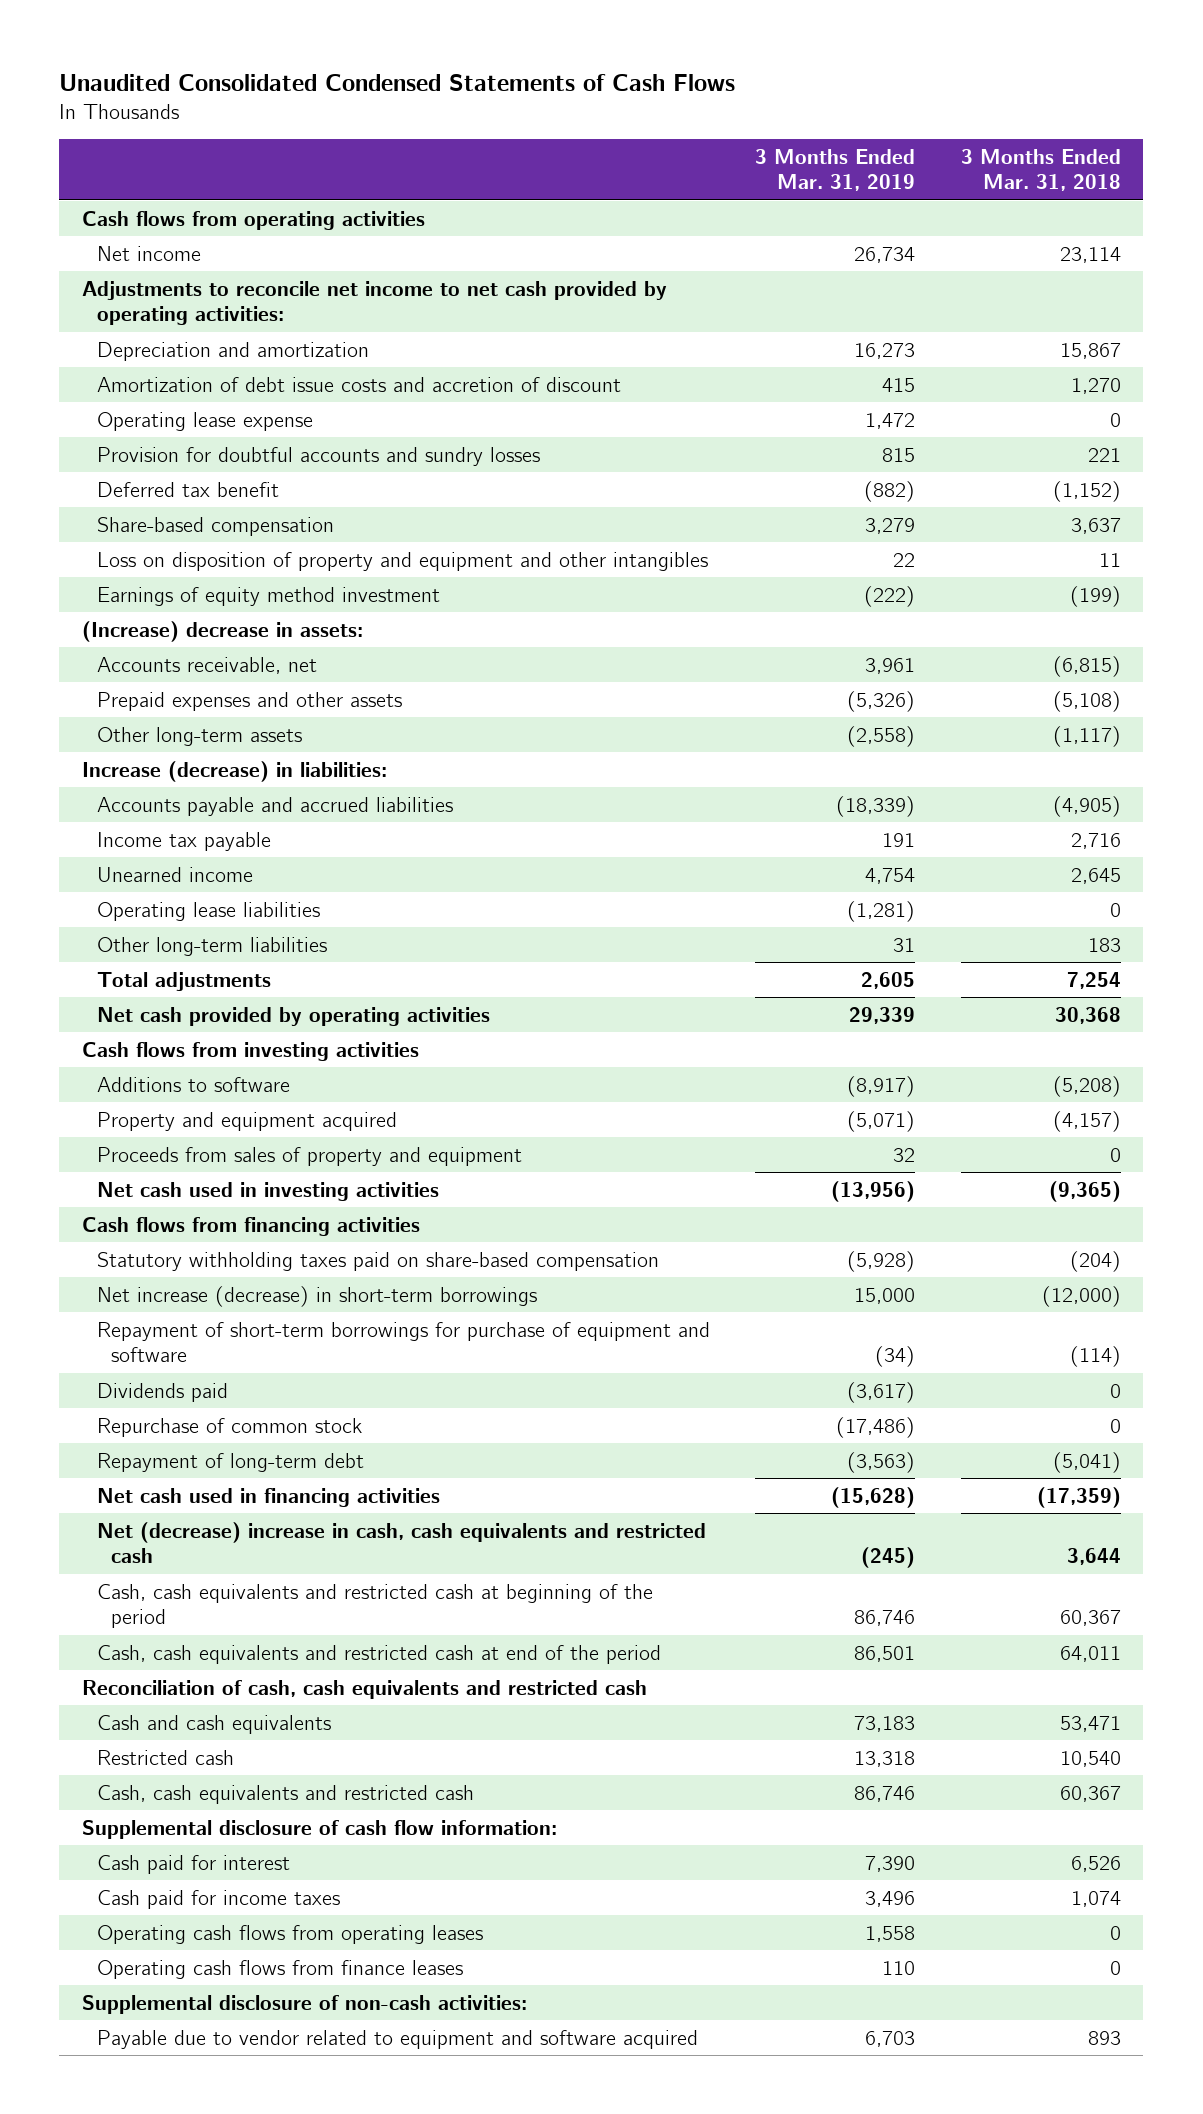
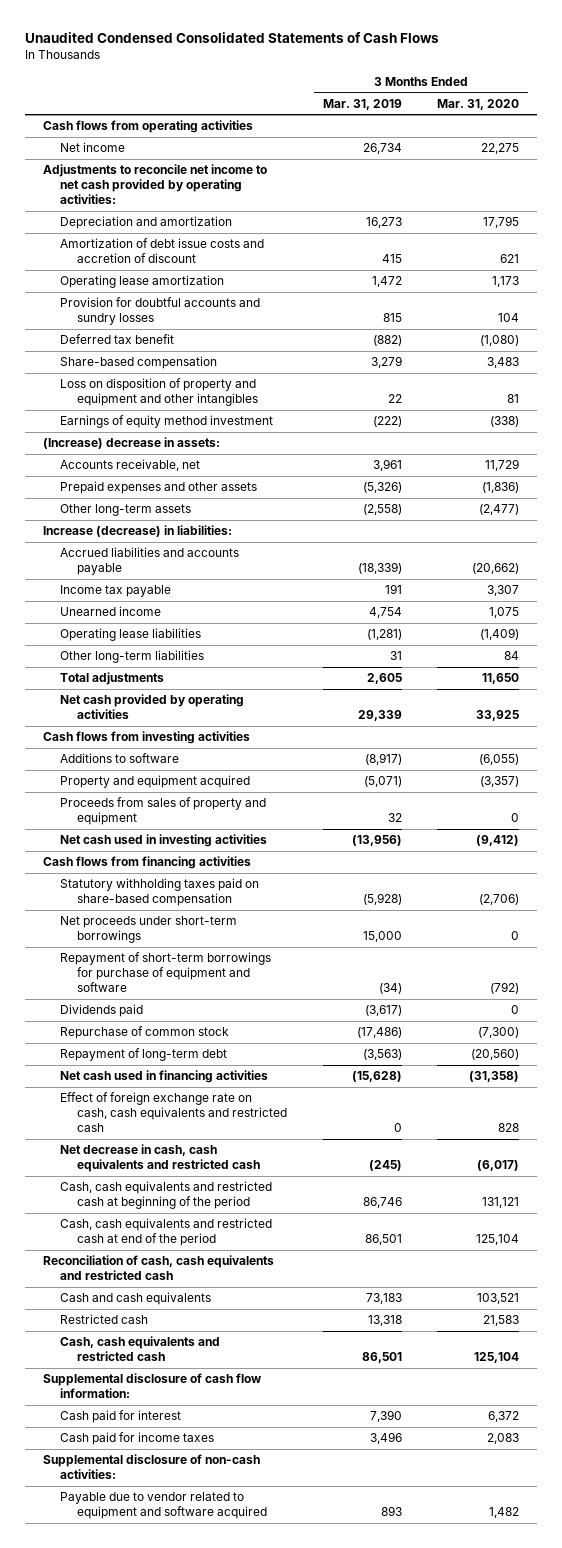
- Unaudited Consolidated Condensed Statements of Cash Flows
+ Unaudited Condensed Consolidated Statements of Cash Flows
- | 3 Months Ended Mar. 31, 2019 | 3 Months Ended Mar. 31, 2018
+ | 3 Months Ended Mar. 31, 2019 | 3 Months Ended Mar. 31, 2020
- Operating lease expense | 1,472 | 0
+ Operating lease amortization | 1,472 | 1,173
- Accounts payable and accrued liabilities | (18,339) | (4,905)
+ Accrued liabilities and accounts payable | (18,339) | (20,662)
- Net increase (decrease) in short-term borrowings | 15,000 | (12,000)
+ Net proceeds under short-term borrowings | 15,000 | 0
- Net (decrease) increase in cash, cash equivalents and restricted cash | (245) | 3,644
+ Effect of foreign exchange rate on cash, cash equivalents and restricted cash | 0 | 828
+ Net decrease in cash, cash equivalents and restricted cash | (245) | (6,017)
- Cash, cash equivalents and restricted cash | 86,746 | 60,367
+ Cash, cash equivalents and restricted cash | 86,501 | 125,104
- Operating cash flows from operating leases | 1,558 | 0
- Operating cash flows from finance leases | 110 | 0
- Payable due to vendor related to equipment and software acquired | 6,703 | 893
+ Payable due to vendor related to equipment and software acquired | 893 | 1,482

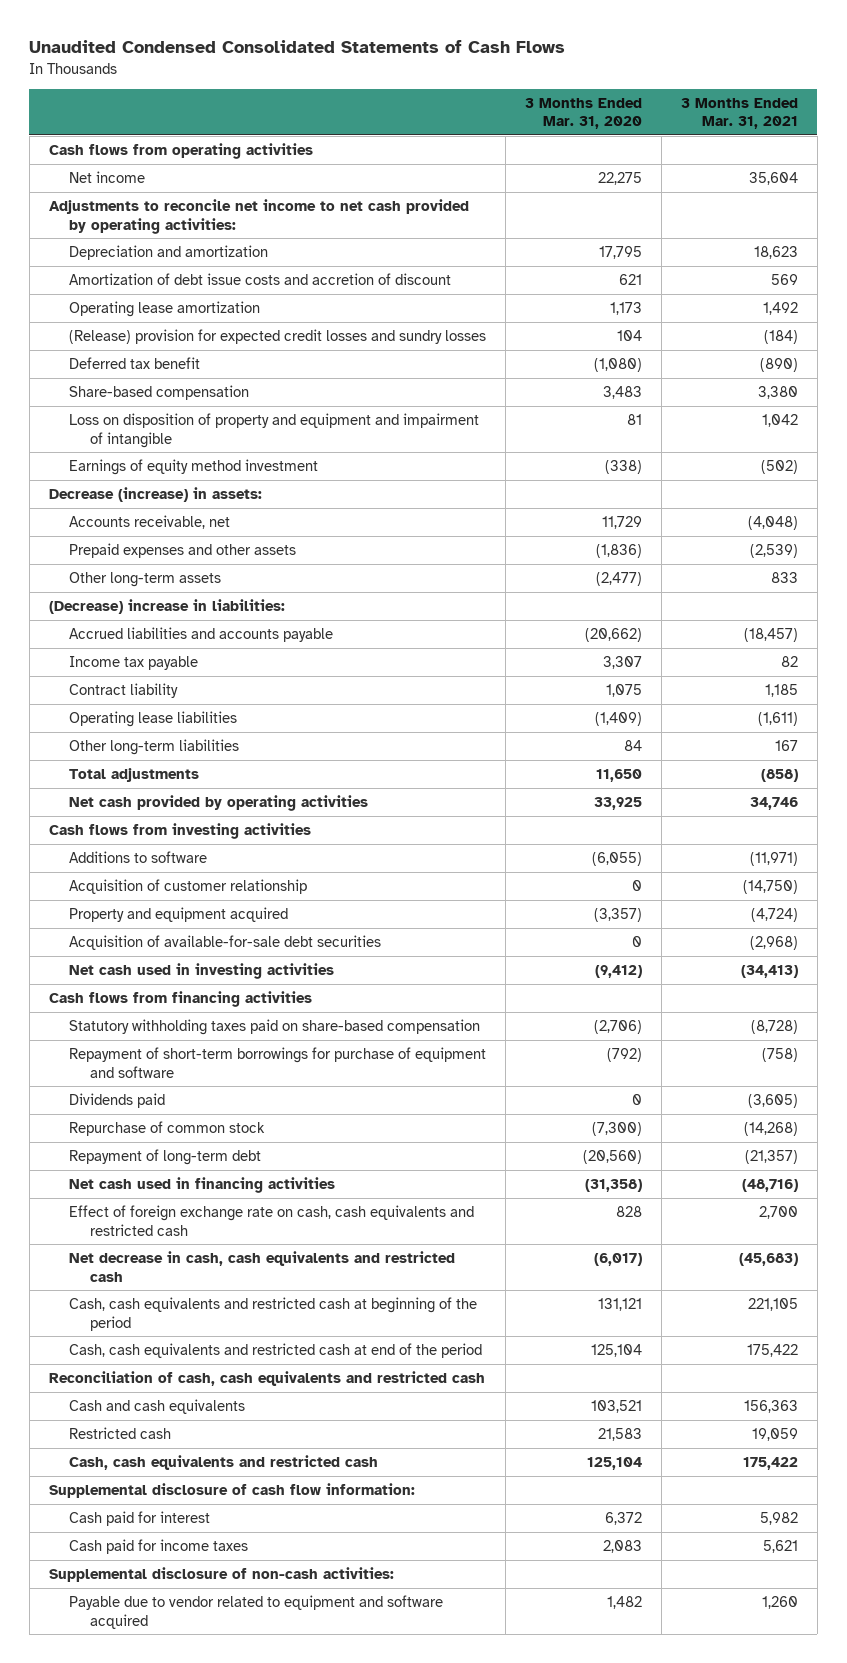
- | 3 Months Ended Mar. 31, 2019 | 3 Months Ended Mar. 31, 2020
+ | 3 Months Ended Mar. 31, 2020 | 3 Months Ended Mar. 31, 2021
- Provision for doubtful accounts and sundry losses | 815 | 104
+ (Release) provision for expected credit losses and sundry losses | 104 | (184)
- Loss on disposition of property and equipment and other intangibles | 22 | 81
+ Loss on disposition of property and equipment and impairment of intangible | 81 | 1,042
- (Increase) decrease in assets:
+ Decrease (increase) in assets:
- Increase (decrease) in liabilities:
+ (Decrease) increase in liabilities:
- Unearned income | 4,754 | 1,075
+ Contract liability | 1,075 | 1,185
+ Acquisition of customer relationship | 0 | (14,750)
- Proceeds from sales of property and equipment | 32 | 0
+ Acquisition of available-for-sale debt securities | 0 | (2,968)
- Net proceeds under short-term borrowings | 15,000 | 0

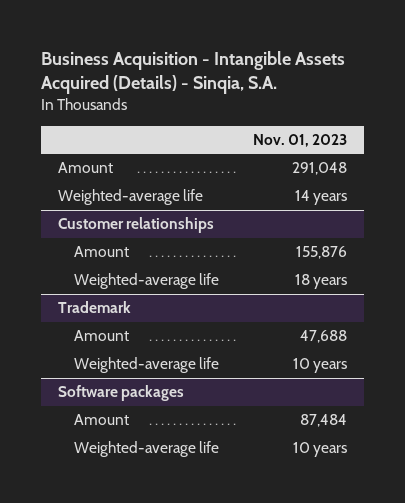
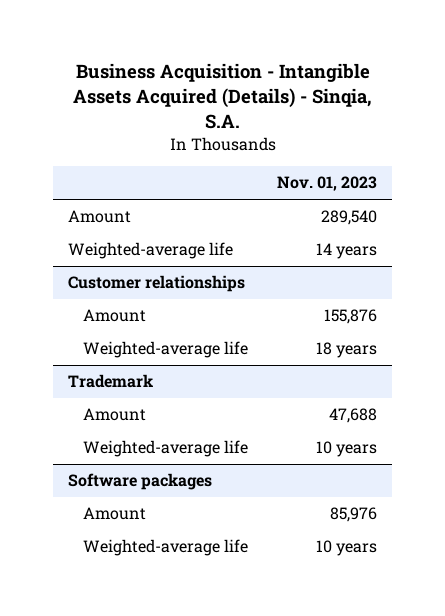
- Amount | 291,048
+ Amount | 289,540
@ Software packages
- Amount | 87,484
+ Amount | 85,976

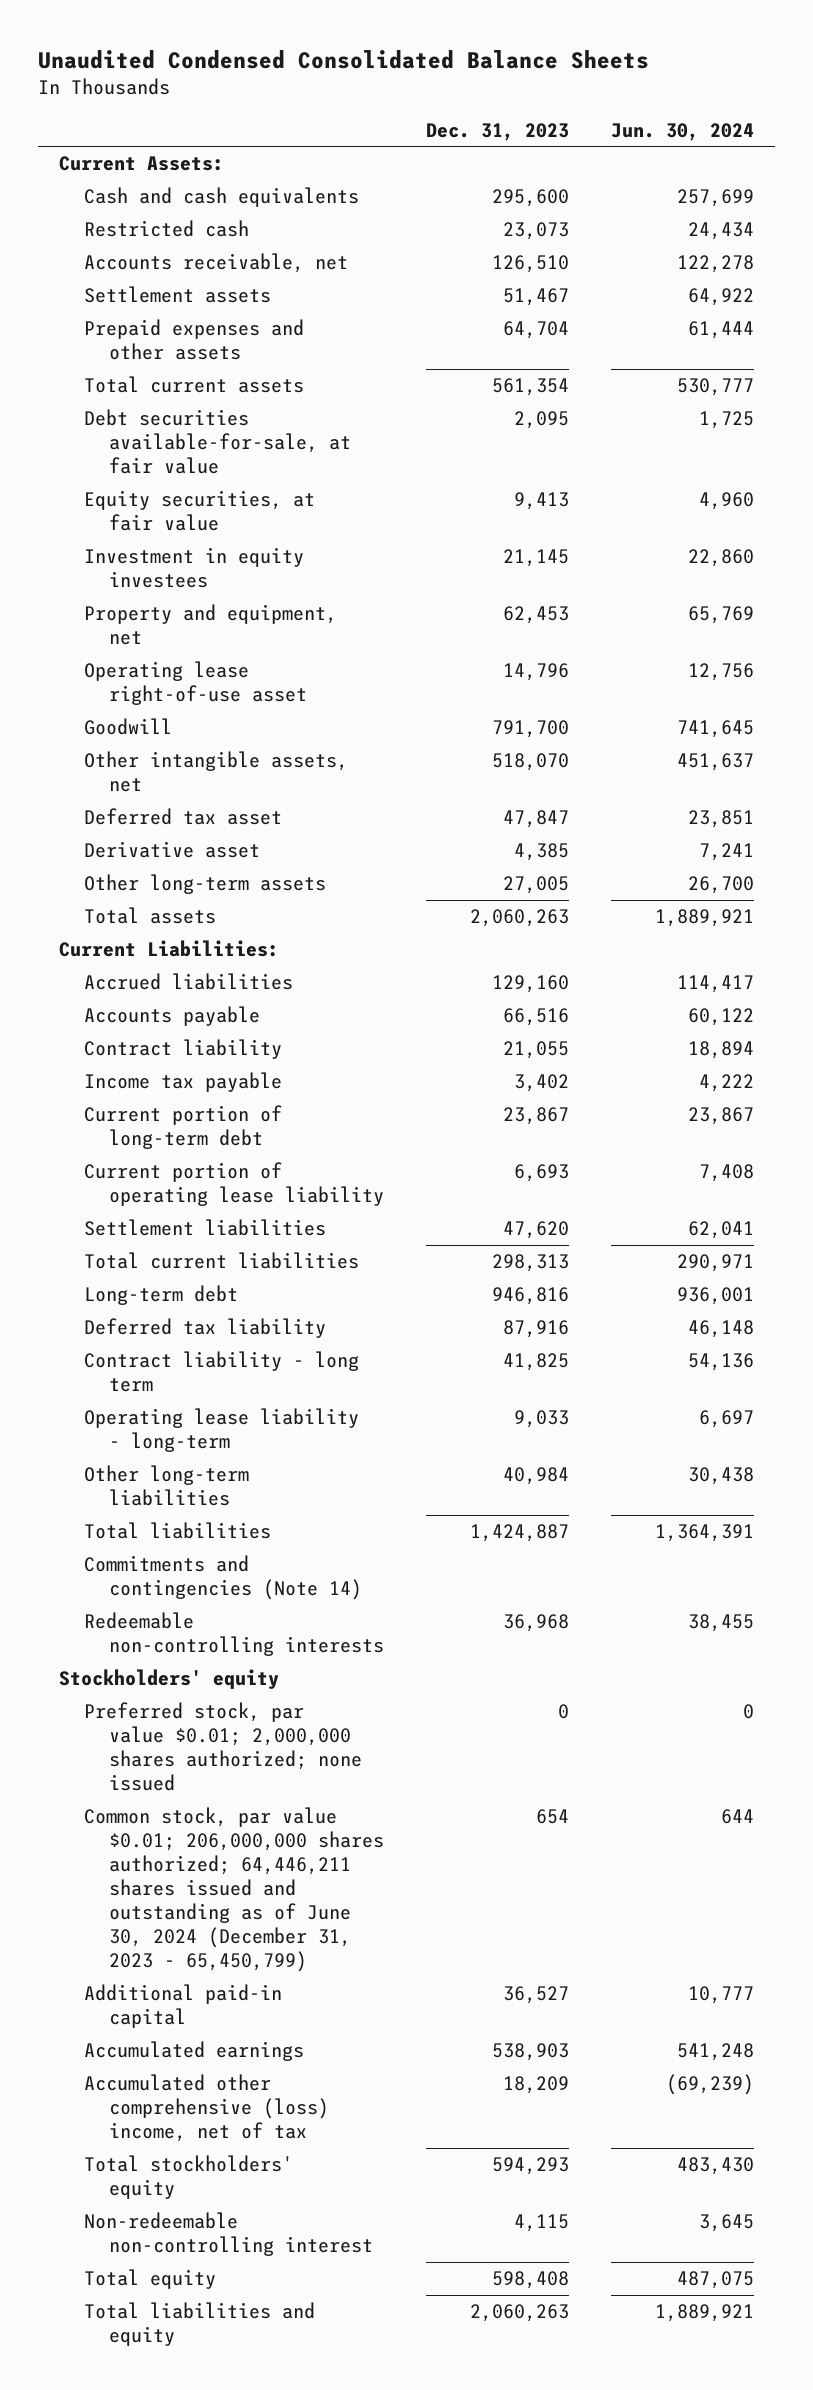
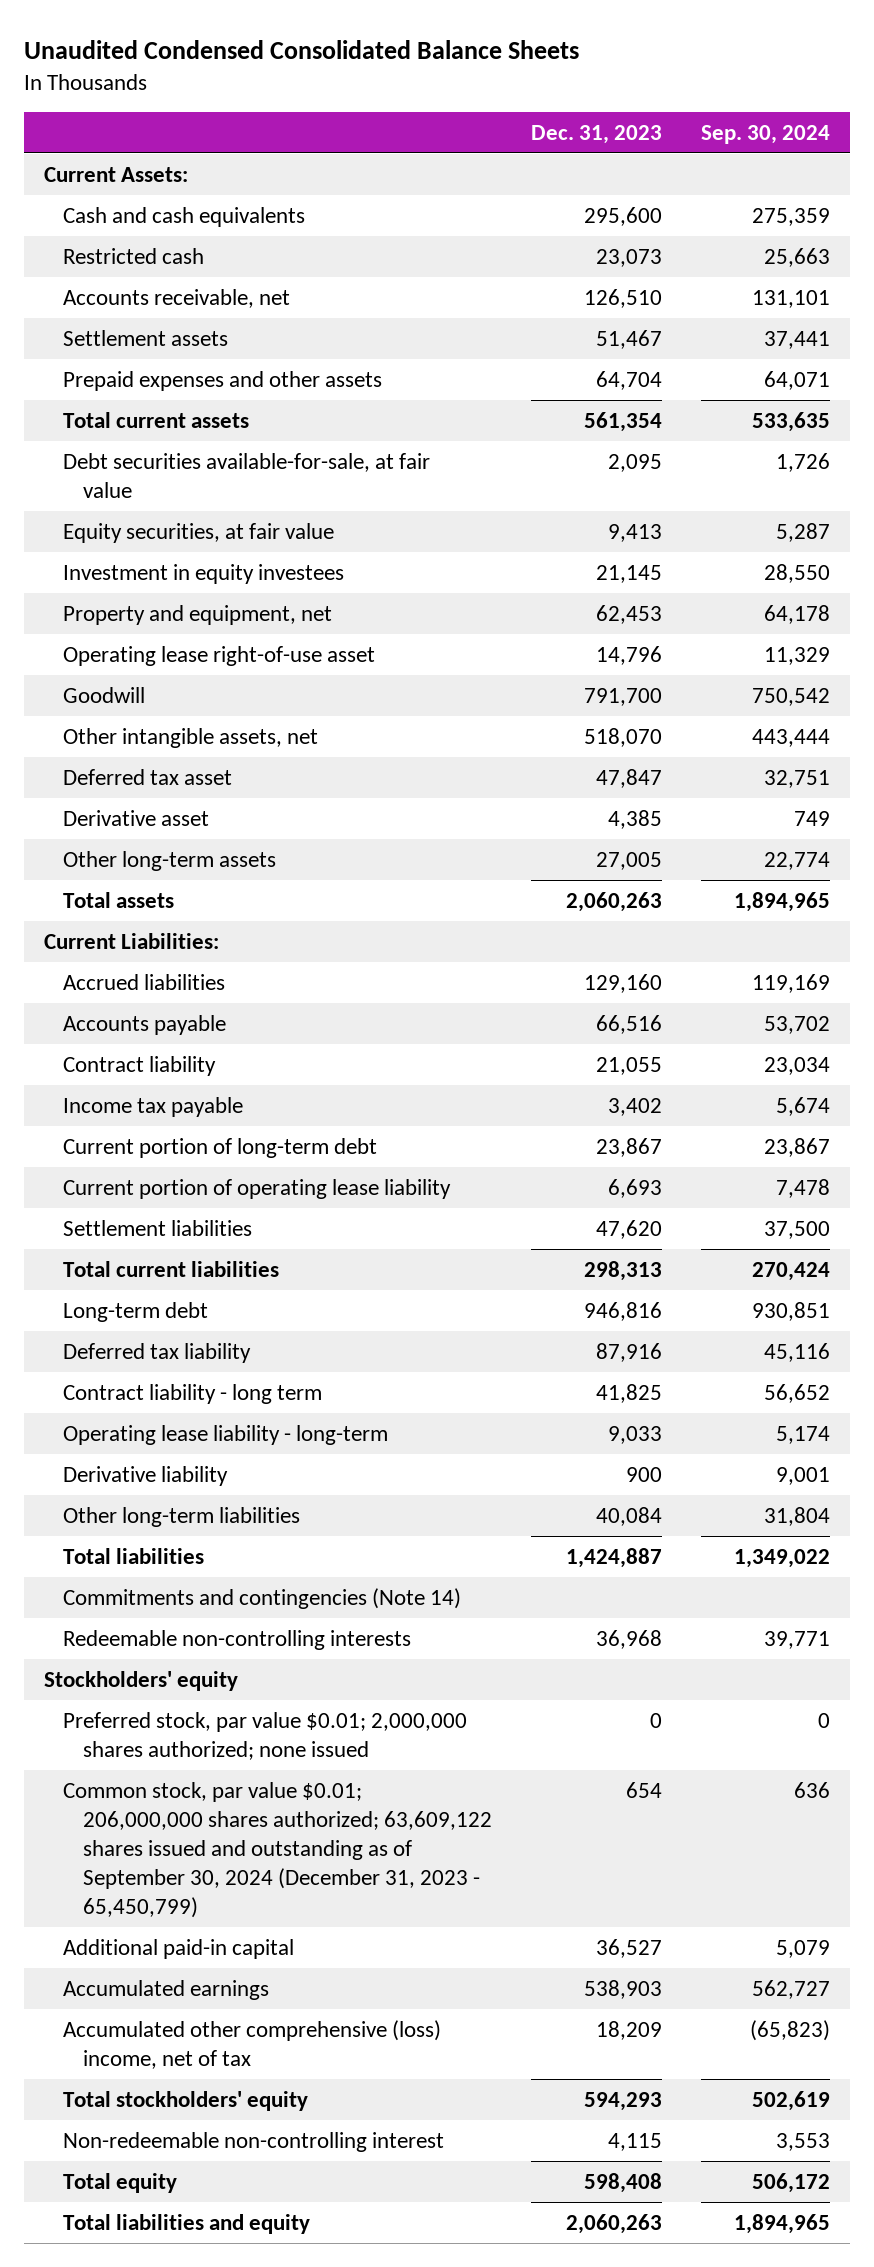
- | Dec. 31, 2023 | Jun. 30, 2024
+ | Dec. 31, 2023 | Sep. 30, 2024
- Other long-term liabilities | 40,984 | 30,438
+ Derivative liability | 900 | 9,001
+ Other long-term liabilities | 40,084 | 31,804
- Common stock, par value $0.01; 206,000,000 shares authorized; 64,446,211 shares issued and outstanding as of June 30, 2024 (December 31, 2023 - 65,450,799) | 654 | 644
+ Common stock, par value $0.01; 206,000,000 shares authorized; 63,609,122 shares issued and outstanding as of September 30, 2024 (December 31, 2023 - 65,450,799) | 654 | 636

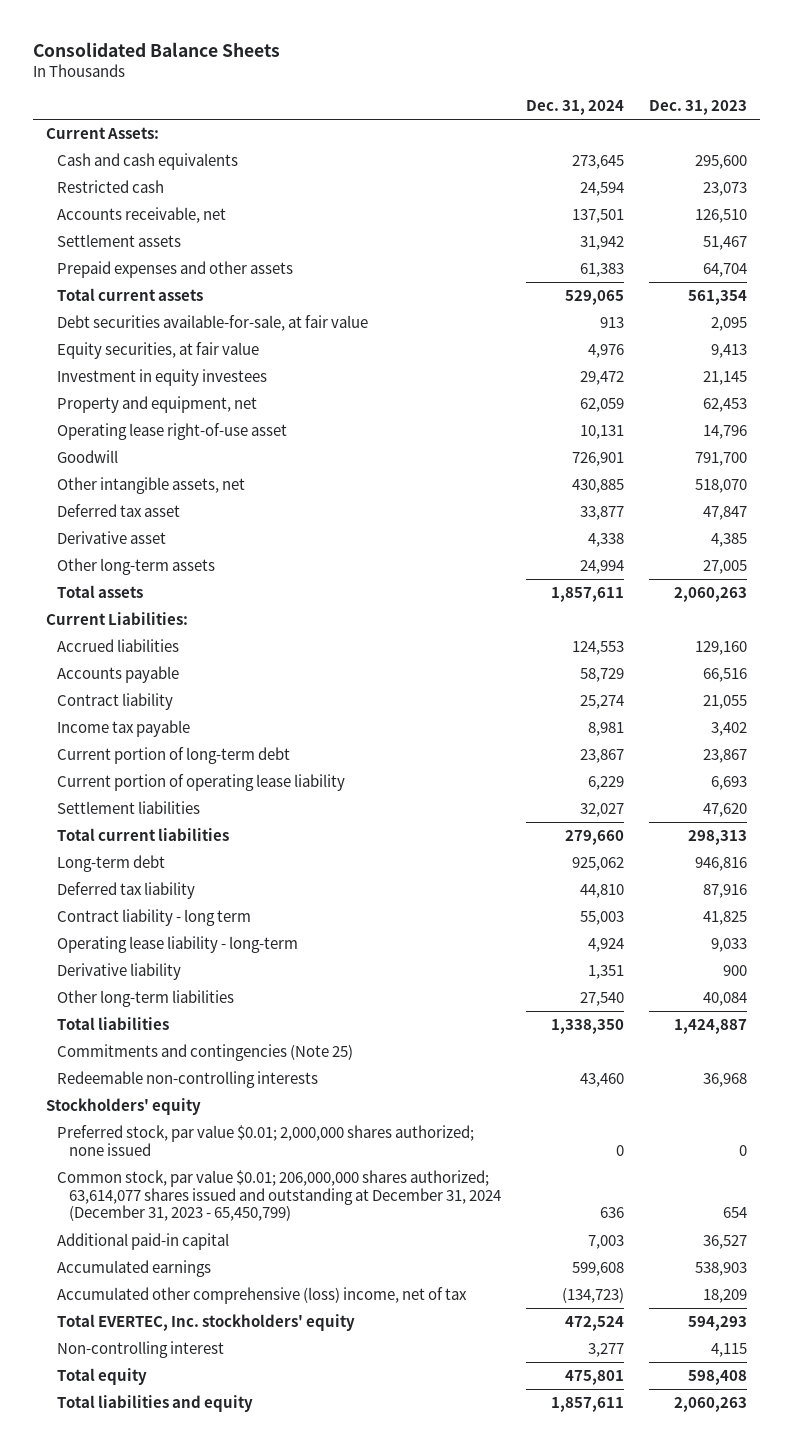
- Unaudited Condensed Consolidated Balance Sheets
+ Consolidated Balance Sheets
- | Dec. 31, 2023 | Sep. 30, 2024
+ | Dec. 31, 2024 | Dec. 31, 2023
- Commitments and contingencies (Note 14)
+ Commitments and contingencies (Note 25)
- Common stock, par value $0.01; 206,000,000 shares authorized; 63,609,122 shares issued and outstanding as of September 30, 2024 (December 31, 2023 - 65,450,799) | 654 | 636
+ Common stock, par value $0.01; 206,000,000 shares authorized; 63,614,077 shares issued and outstanding at December 31, 2024 (December 31, 2023 - 65,450,799) | 636 | 654
- Total stockholders' equity | 594,293 | 502,619
- Non-redeemable non-controlling interest | 4,115 | 3,553
+ Total EVERTEC, Inc. stockholders' equity | 472,524 | 594,293
+ Non-controlling interest | 3,277 | 4,115

